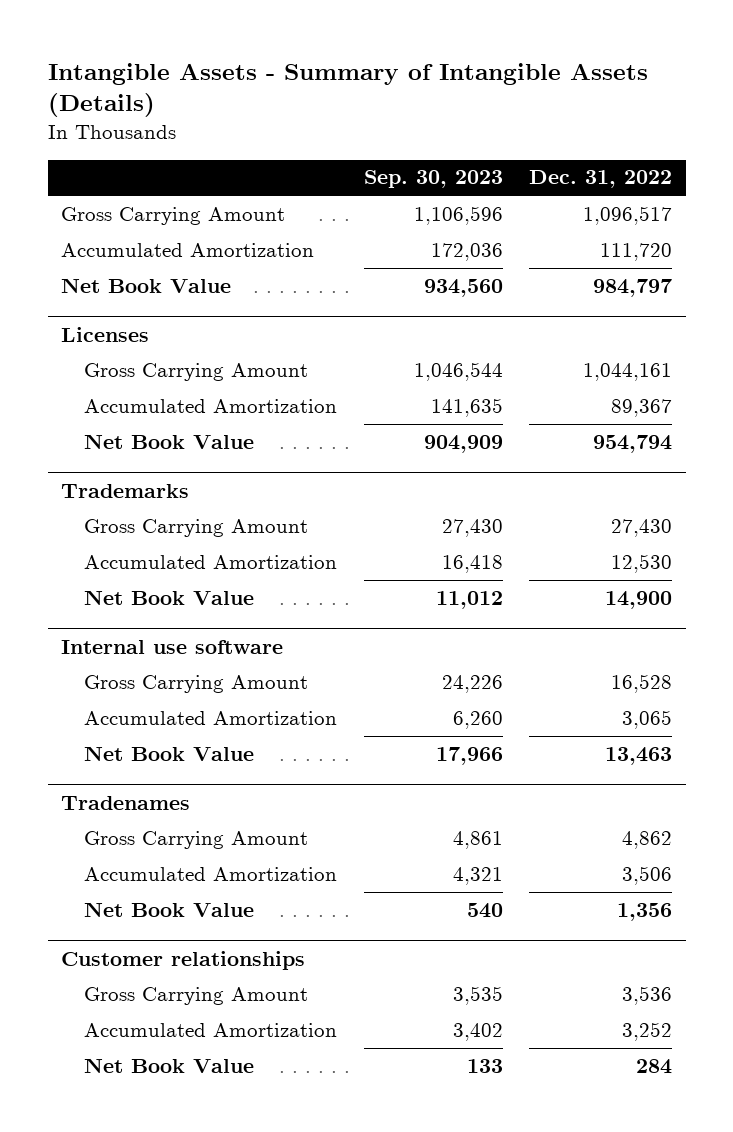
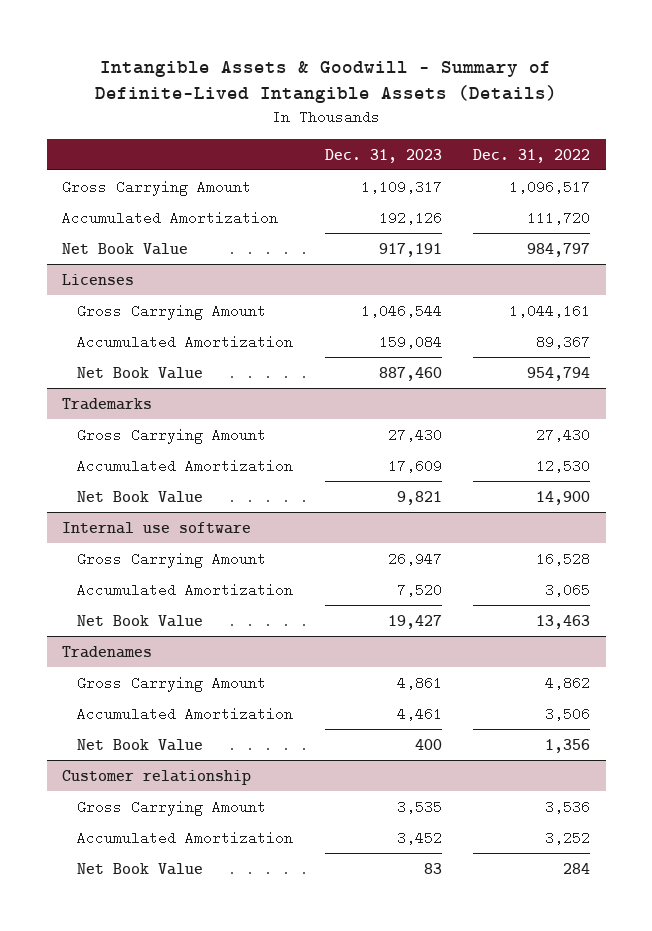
- Intangible Assets - Summary of Intangible Assets (Details)
+ Intangible Assets & Goodwill - Summary of Definite-Lived Intangible Assets (Details)
- | Sep. 30, 2023 | Dec. 31, 2022
+ | Dec. 31, 2023 | Dec. 31, 2022
- Customer relationships
+ Customer relationship

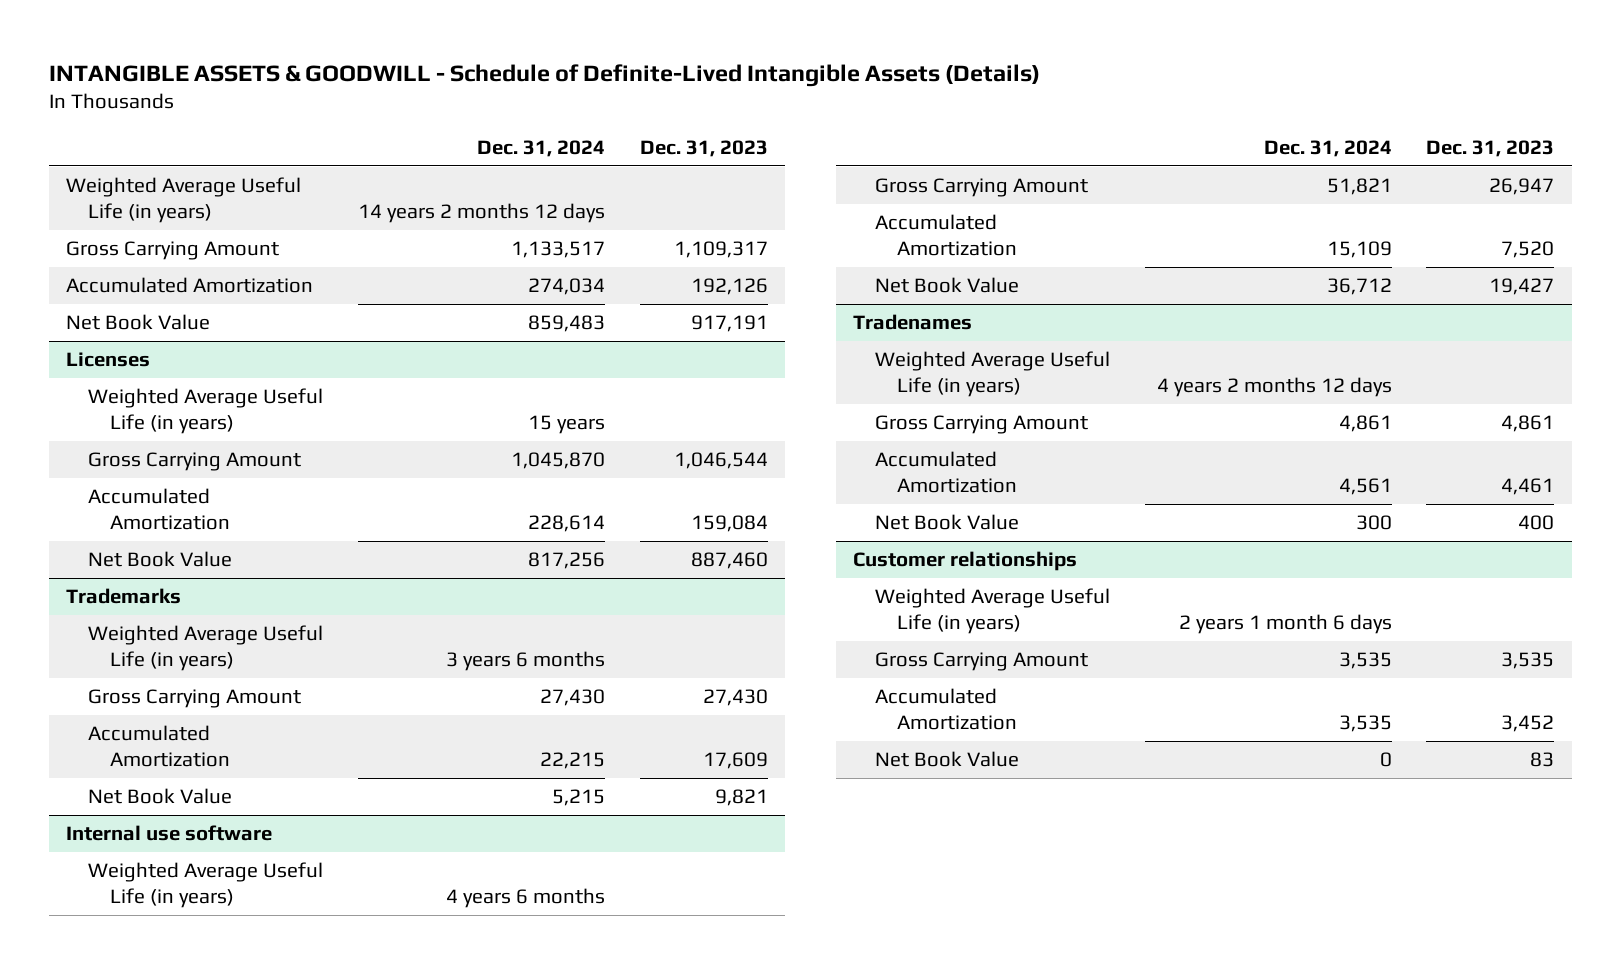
- Intangible Assets & Goodwill - Summary of Definite-Lived Intangible Assets (Details)
+ INTANGIBLE ASSETS & GOODWILL - Schedule of Definite-Lived Intangible Assets (Details)
- | Dec. 31, 2023 | Dec. 31, 2022
+ | Dec. 31, 2024 | Dec. 31, 2023
+ Weighted Average Useful Life (in years) | 14 years 2 months 12 days |
@ Licenses
+ Weighted Average Useful Life (in years) | 15 years |
@ Trademarks
+ Weighted Average Useful Life (in years) | 3 years 6 months |
@ Internal use software
+ Weighted Average Useful Life (in years) | 4 years 6 months |
@ Tradenames
+ Weighted Average Useful Life (in years) | 4 years 2 months 12 days |
- Customer relationship
+ Customer relationships
+ Weighted Average Useful Life (in years) | 2 years 1 month 6 days |

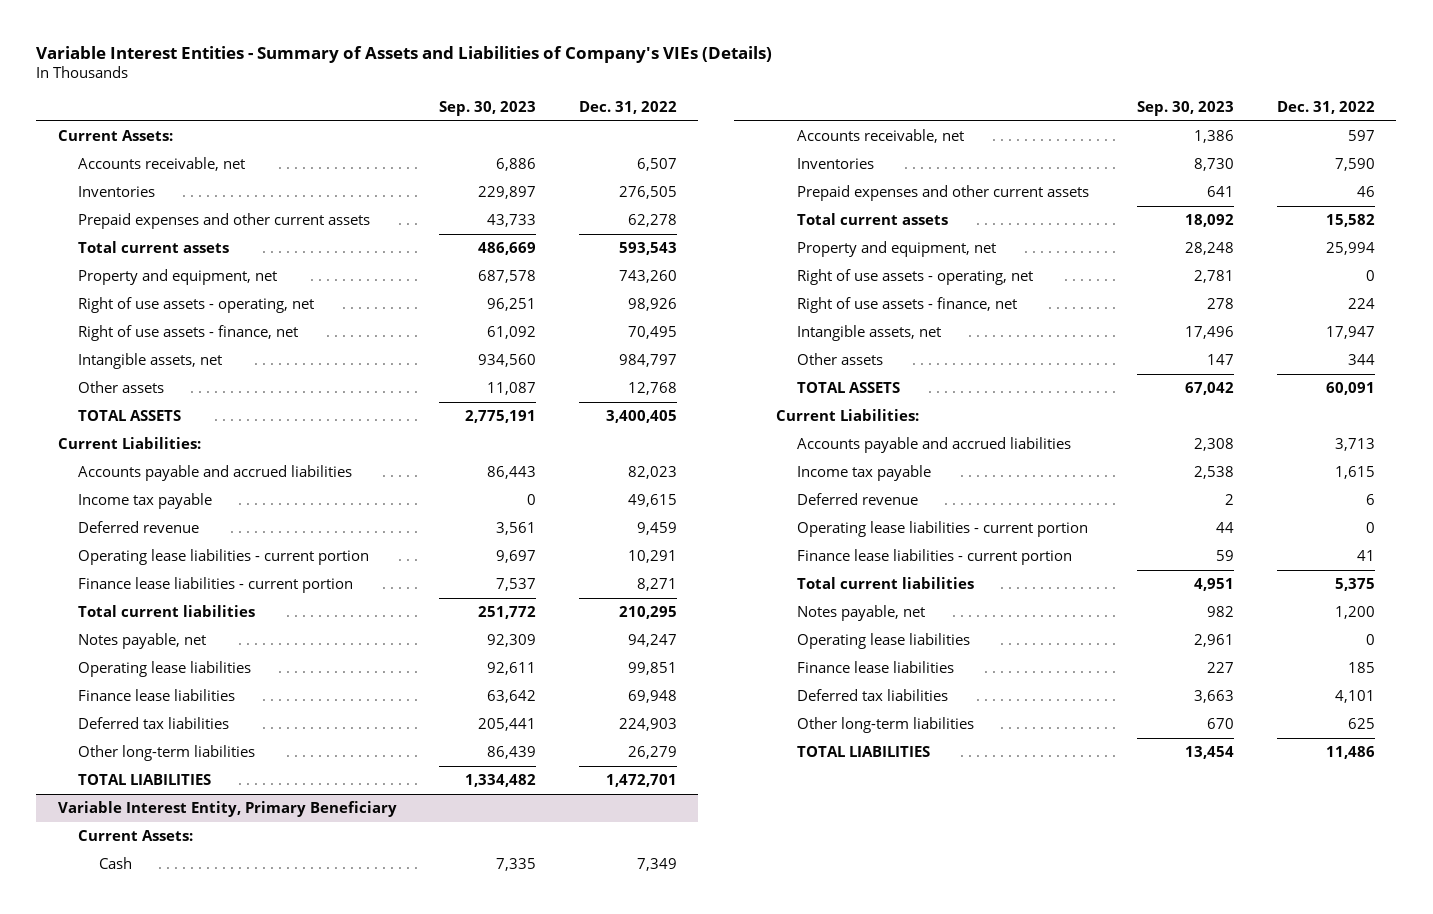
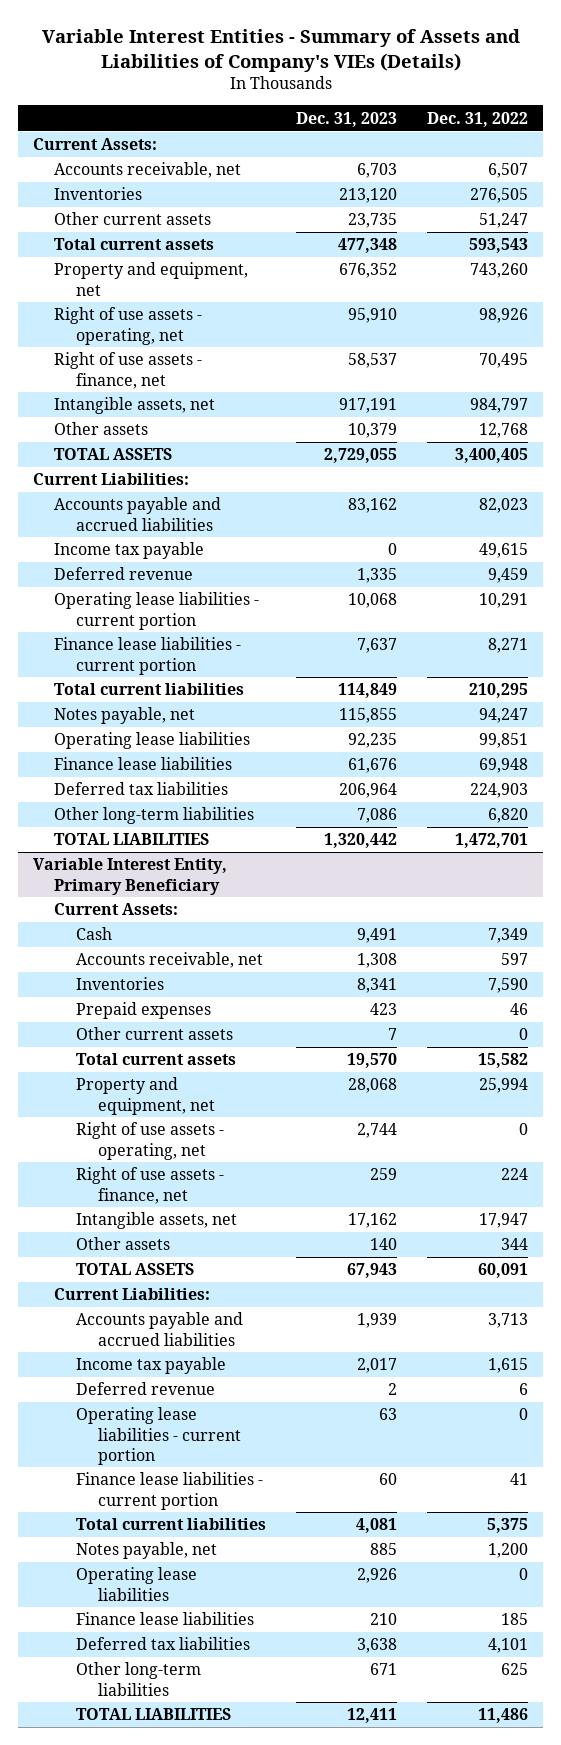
- | Sep. 30, 2023 | Dec. 31, 2022
+ | Dec. 31, 2023 | Dec. 31, 2022
- Prepaid expenses and other current assets | 43,733 | 62,278
+ Other current assets | 23,735 | 51,247
- Other long-term liabilities | 86,439 | 26,279
+ Other long-term liabilities | 7,086 | 6,820
@ Variable Interest Entity, Primary Beneficiary
- Prepaid expenses and other current assets | 641 | 46
+ Prepaid expenses | 423 | 46
+ Other current assets | 7 | 0

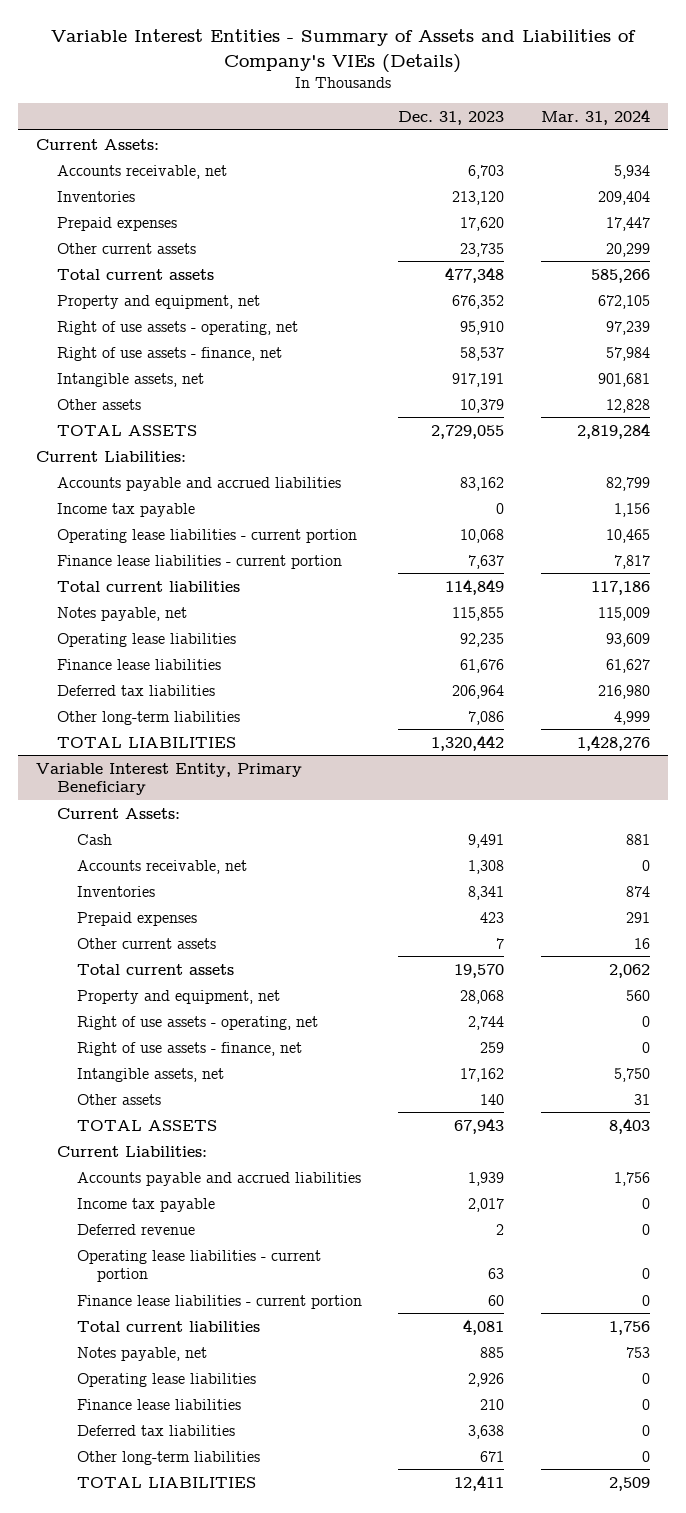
- | Dec. 31, 2023 | Dec. 31, 2022
+ | Dec. 31, 2023 | Mar. 31, 2024
+ Prepaid expenses | 17,620 | 17,447
- Deferred revenue | 1,335 | 9,459

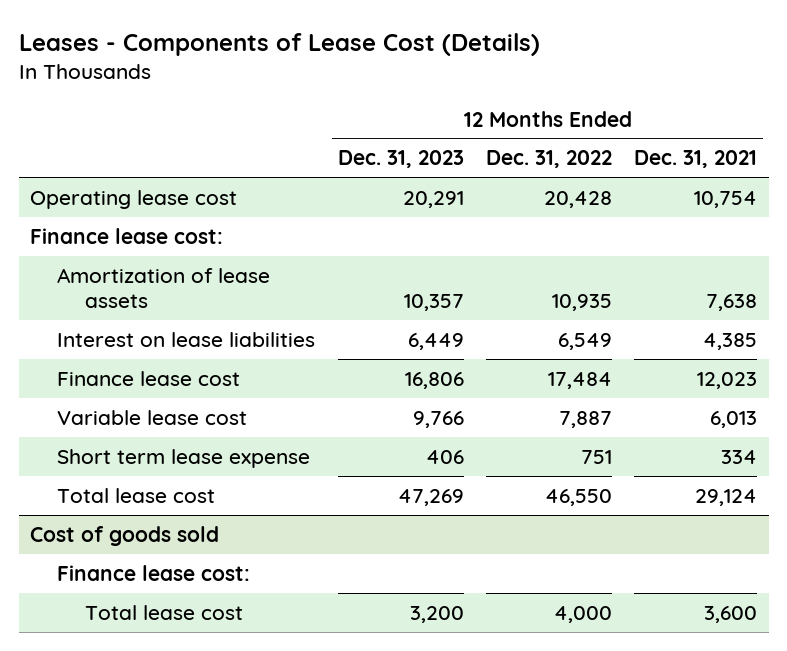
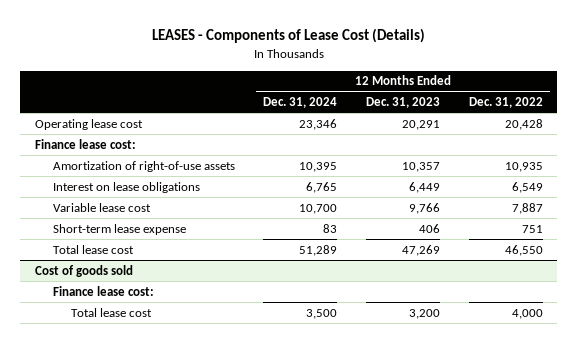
- Leases - Components of Lease Cost (Details)
+ LEASES - Components of Lease Cost (Details)
- | 12 Months Ended Dec. 31, 2023 | 12 Months Ended Dec. 31, 2022 | 12 Months Ended Dec. 31, 2021
+ | 12 Months Ended Dec. 31, 2024 | 12 Months Ended Dec. 31, 2023 | 12 Months Ended Dec. 31, 2022
- Amortization of lease assets | 10,357 | 10,935 | 7,638
- Interest on lease liabilities | 6,449 | 6,549 | 4,385
- Finance lease cost | 16,806 | 17,484 | 12,023
+ Amortization of right-of-use assets | 10,395 | 10,357 | 10,935
+ Interest on lease obligations | 6,765 | 6,449 | 6,549
- Short term lease expense | 406 | 751 | 334
+ Short-term lease expense | 83 | 406 | 751

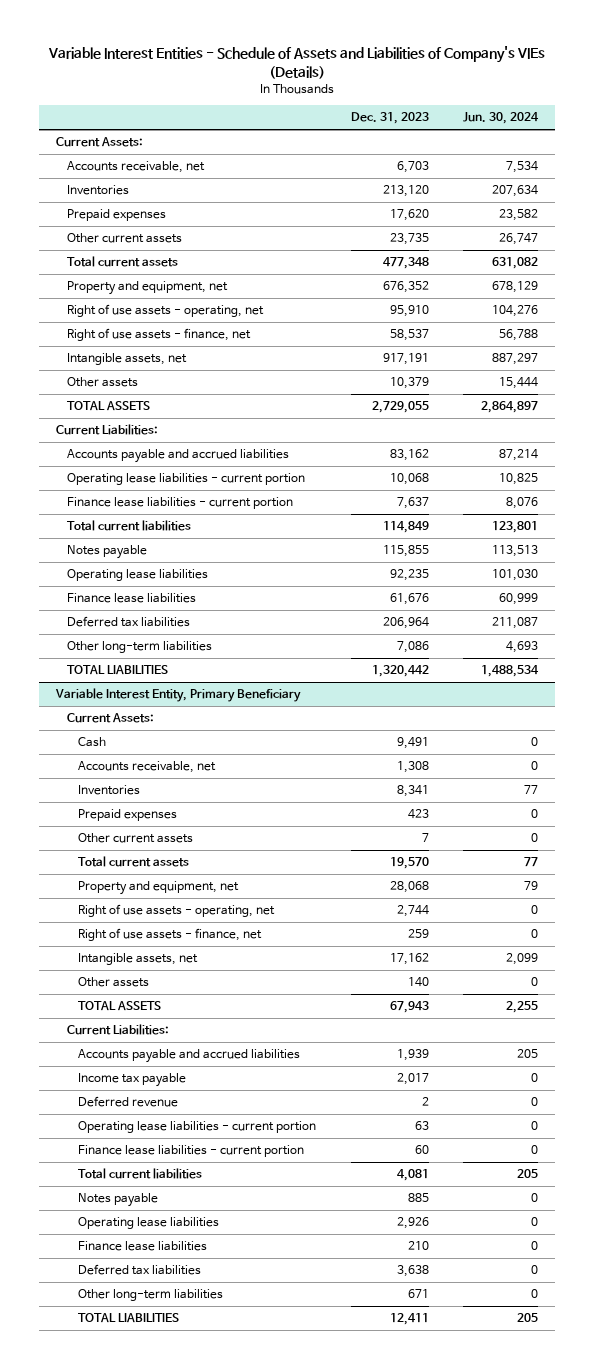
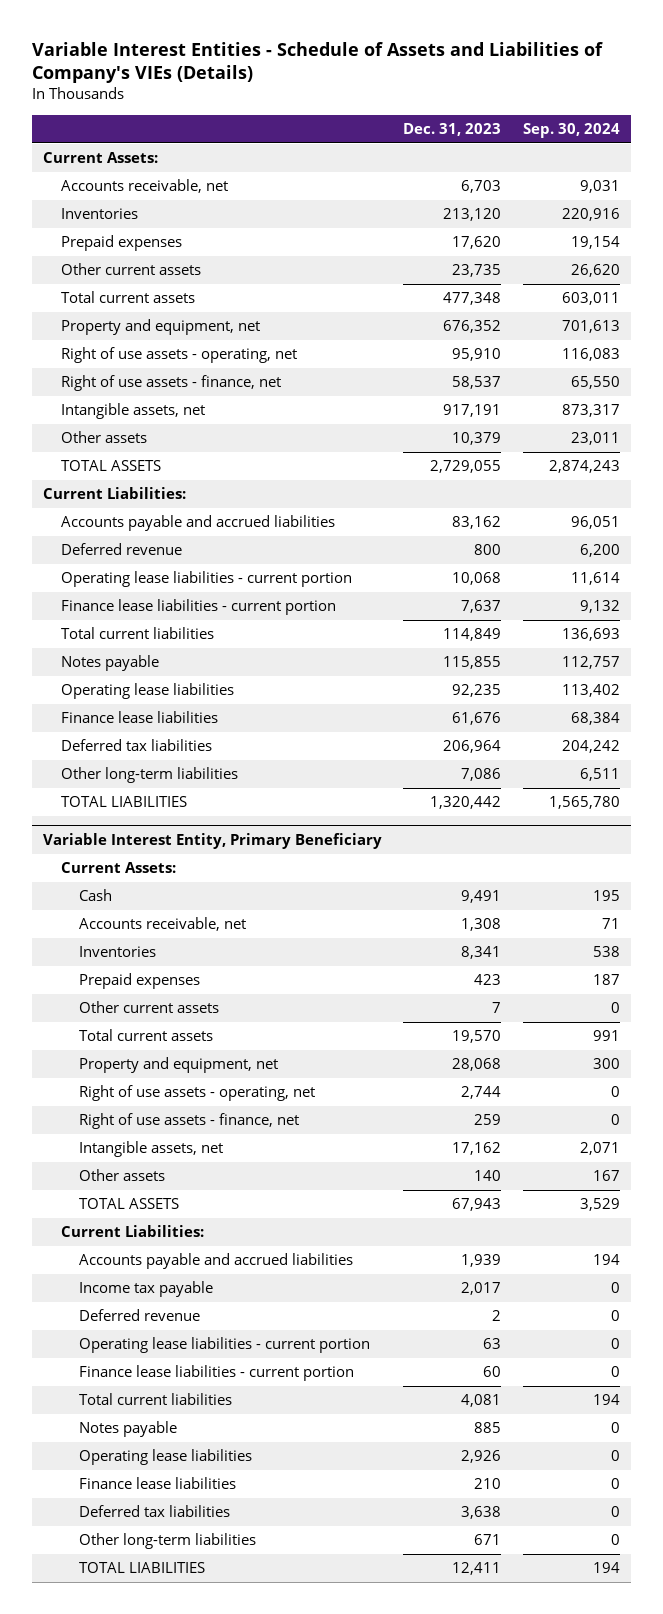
- | Dec. 31, 2023 | Jun. 30, 2024
+ | Dec. 31, 2023 | Sep. 30, 2024
+ Deferred revenue | 800 | 6,200

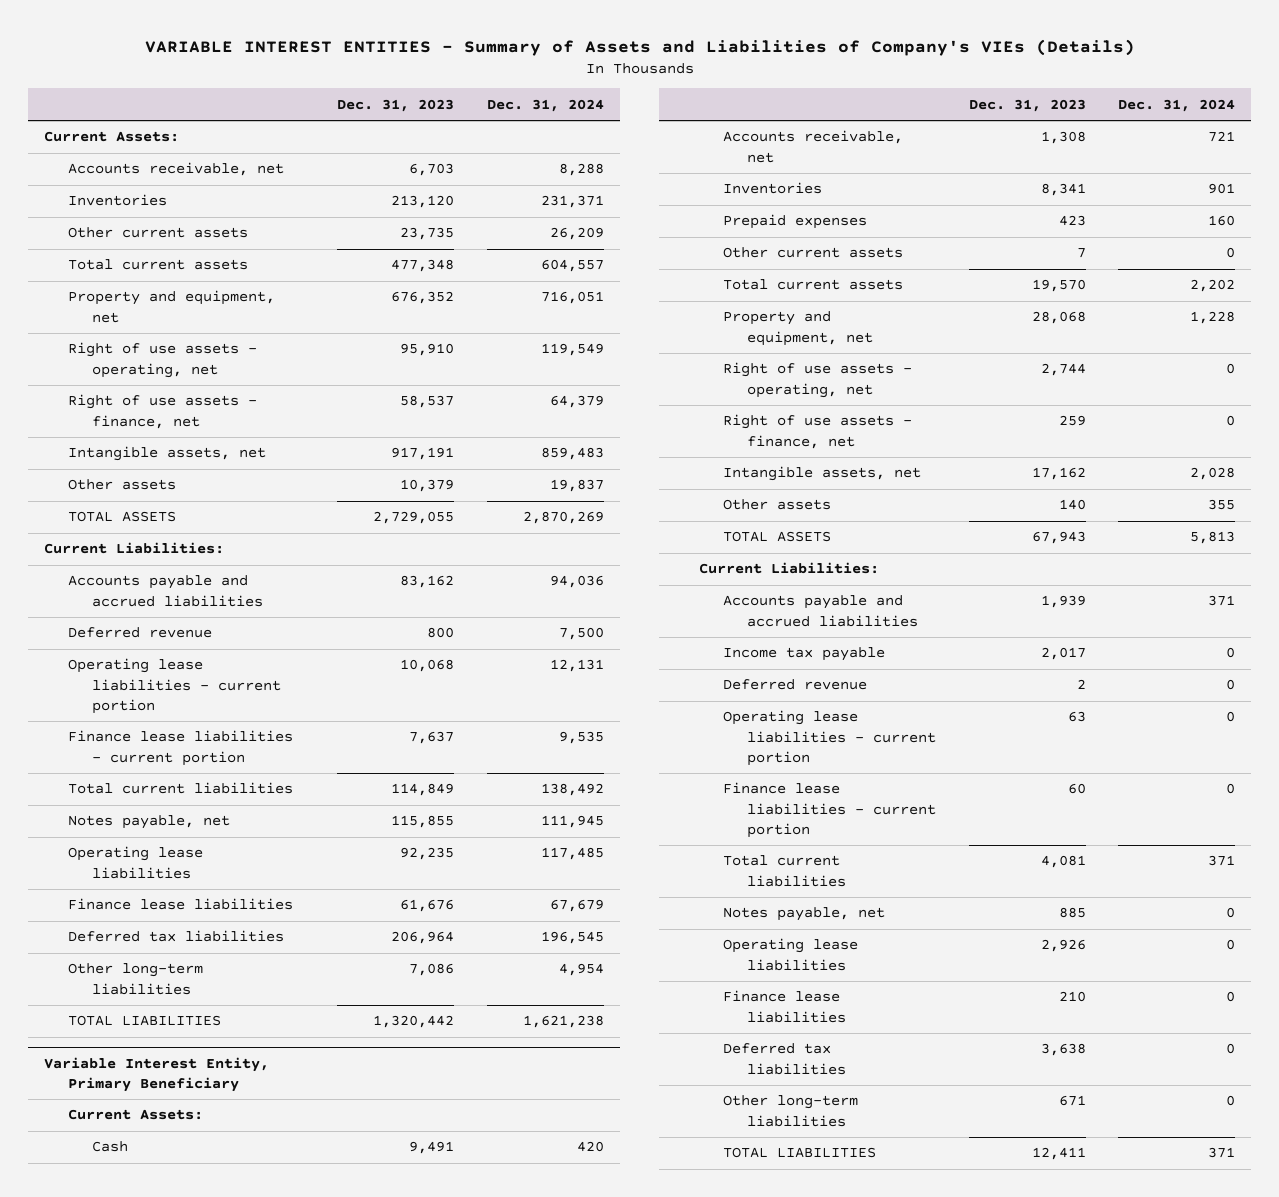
- Variable Interest Entities - Schedule of Assets and Liabilities of Company's VIEs (Details)
+ VARIABLE INTEREST ENTITIES - Summary of Assets and Liabilities of Company's VIEs (Details)
- | Dec. 31, 2023 | Sep. 30, 2024
+ | Dec. 31, 2023 | Dec. 31, 2024
- Prepaid expenses | 17,620 | 19,154
- Notes payable | 115,855 | 112,757
+ Notes payable, net | 115,855 | 111,945
@ Variable Interest Entity, Primary Beneficiary
- Notes payable | 885 | 0
+ Notes payable, net | 885 | 0

